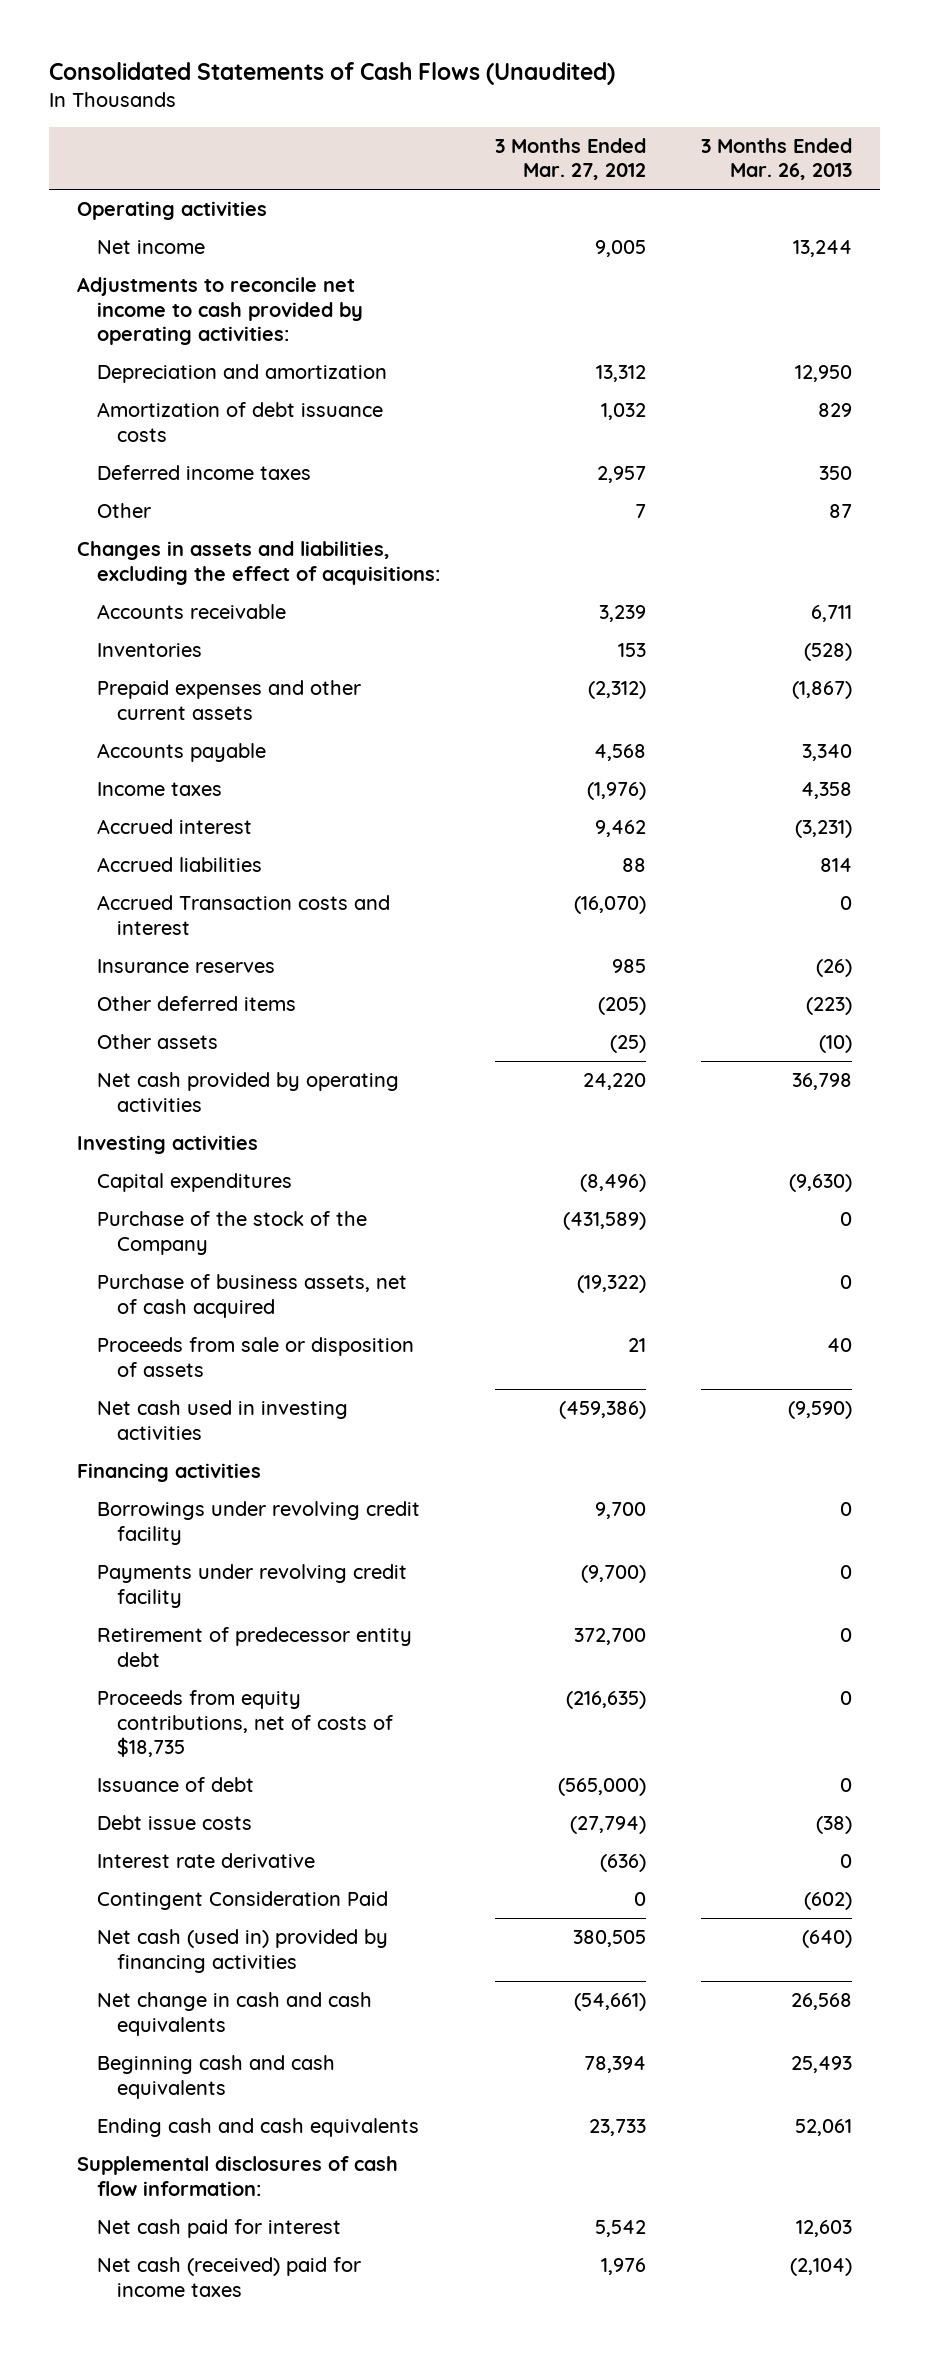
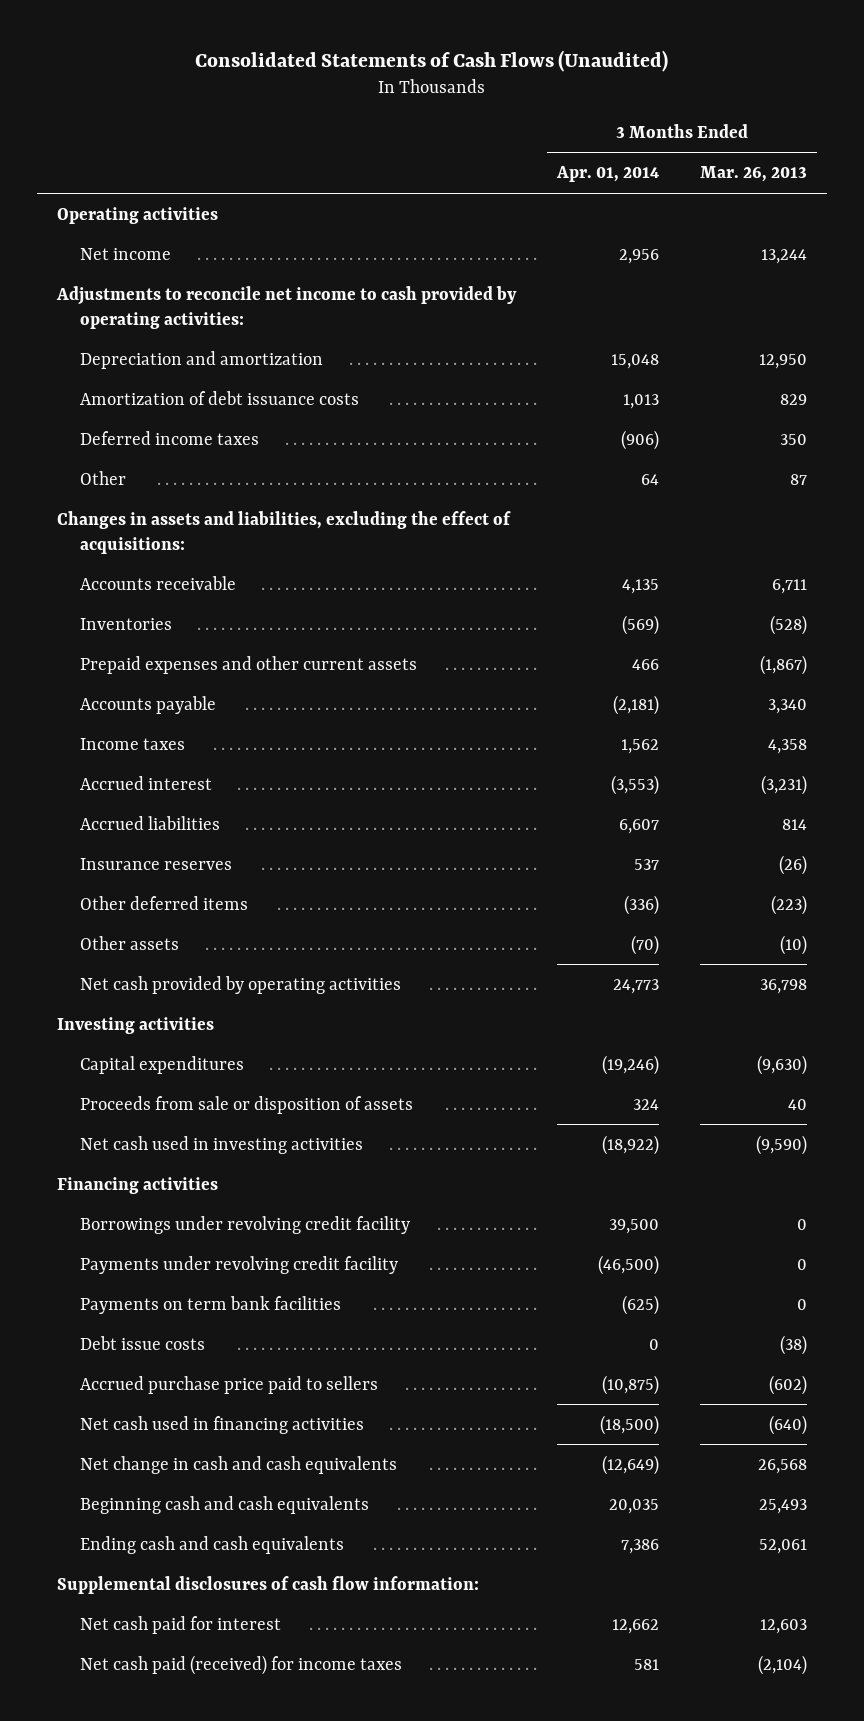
- | 3 Months Ended Mar. 27, 2012 | 3 Months Ended Mar. 26, 2013
+ | 3 Months Ended Apr. 01, 2014 | 3 Months Ended Mar. 26, 2013
- Accrued Transaction costs and interest | (16,070) | 0
- Purchase of the stock of the Company | (431,589) | 0
- Purchase of business assets, net of cash acquired | (19,322) | 0
- Retirement of predecessor entity debt | 372,700 | 0
- Proceeds from equity contributions, net of costs of $18,735 | (216,635) | 0
- Issuance of debt | (565,000) | 0
+ Payments on term bank facilities | (625) | 0
- Interest rate derivative | (636) | 0
- Contingent Consideration Paid | 0 | (602)
- Net cash (used in) provided by financing activities | 380,505 | (640)
+ Accrued purchase price paid to sellers | (10,875) | (602)
+ Net cash used in financing activities | (18,500) | (640)
- Net cash (received) paid for income taxes | 1,976 | (2,104)
+ Net cash paid (received) for income taxes | 581 | (2,104)

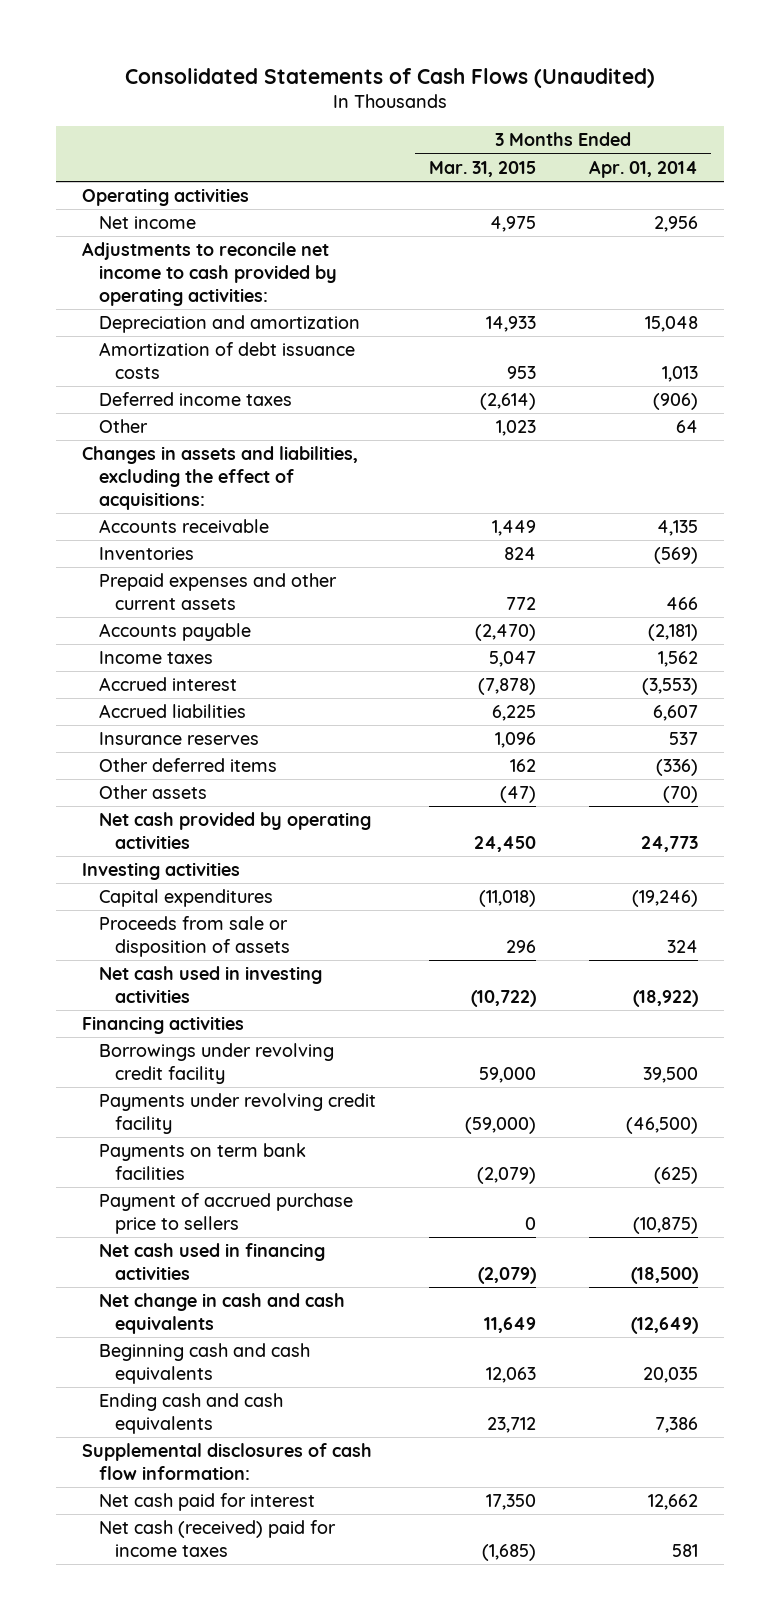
- | 3 Months Ended Apr. 01, 2014 | 3 Months Ended Mar. 26, 2013
+ | 3 Months Ended Mar. 31, 2015 | 3 Months Ended Apr. 01, 2014
- Debt issue costs | 0 | (38)
- Accrued purchase price paid to sellers | (10,875) | (602)
+ Payment of accrued purchase price to sellers | 0 | (10,875)
- Net cash paid (received) for income taxes | 581 | (2,104)
+ Net cash (received) paid for income taxes | (1,685) | 581

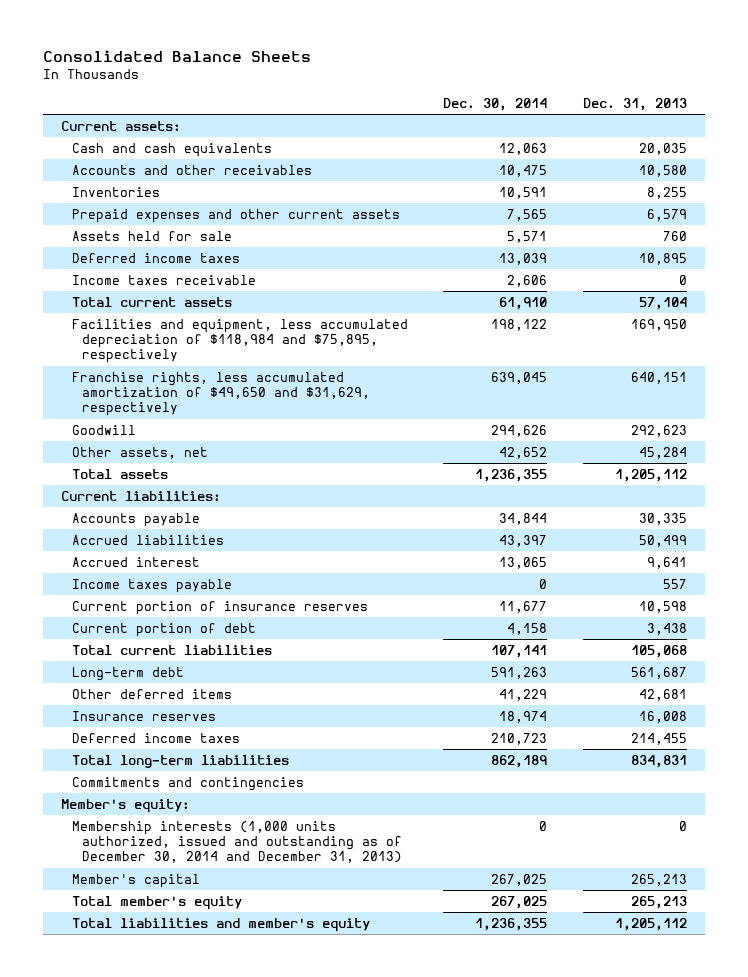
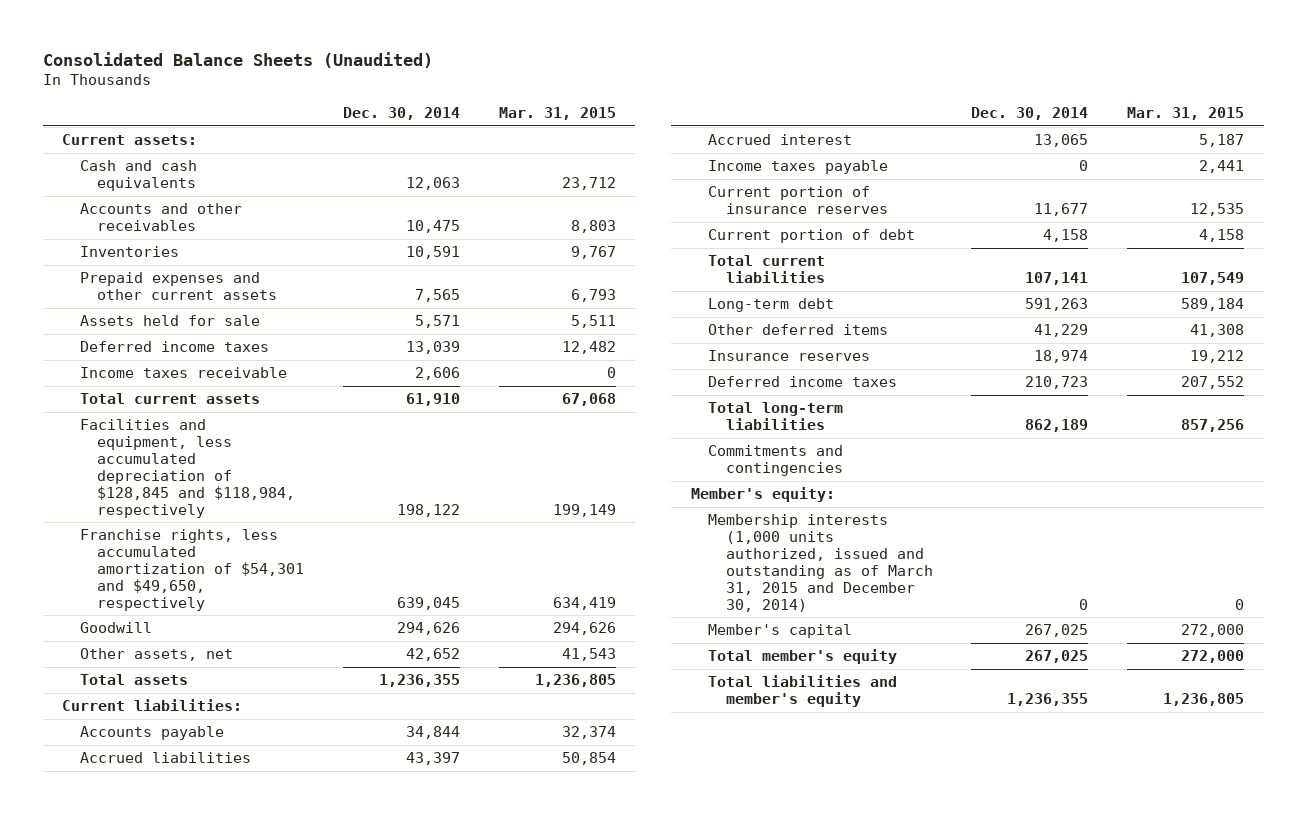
- Consolidated Balance Sheets
+ Consolidated Balance Sheets (Unaudited)
- | Dec. 30, 2014 | Dec. 31, 2013
+ | Dec. 30, 2014 | Mar. 31, 2015
- Facilities and equipment, less accumulated depreciation of $118,984 and $75,895, respectively | 198,122 | 169,950
- Franchise rights, less accumulated amortization of $49,650 and $31,629, respectively | 639,045 | 640,151
+ Facilities and equipment, less accumulated depreciation of $128,845 and $118,984, respectively | 198,122 | 199,149
+ Franchise rights, less accumulated amortization of $54,301 and $49,650, respectively | 639,045 | 634,419
- Membership interests (1,000 units authorized, issued and outstanding as of December 30, 2014 and December 31, 2013) | 0 | 0
+ Membership interests (1,000 units authorized, issued and outstanding as of March 31, 2015 and December 30, 2014) | 0 | 0

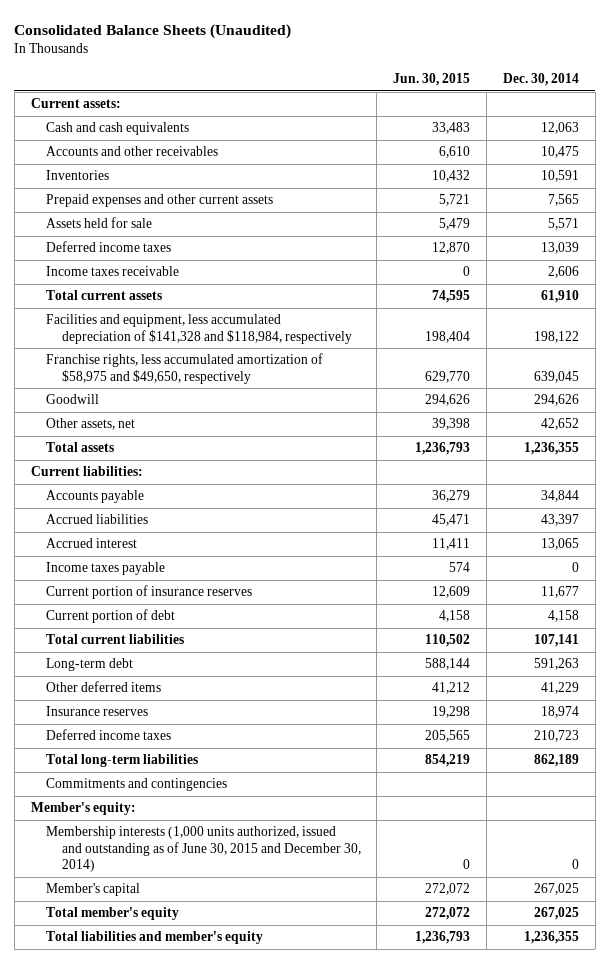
- | Dec. 30, 2014 | Mar. 31, 2015
+ | Jun. 30, 2015 | Dec. 30, 2014
- Facilities and equipment, less accumulated depreciation of $128,845 and $118,984, respectively | 198,122 | 199,149
- Franchise rights, less accumulated amortization of $54,301 and $49,650, respectively | 639,045 | 634,419
+ Facilities and equipment, less accumulated depreciation of $141,328 and $118,984, respectively | 198,404 | 198,122
+ Franchise rights, less accumulated amortization of $58,975 and $49,650, respectively | 629,770 | 639,045
- Membership interests (1,000 units authorized, issued and outstanding as of March 31, 2015 and December 30, 2014) | 0 | 0
+ Membership interests (1,000 units authorized, issued and outstanding as of June 30, 2015 and December 30, 2014) | 0 | 0

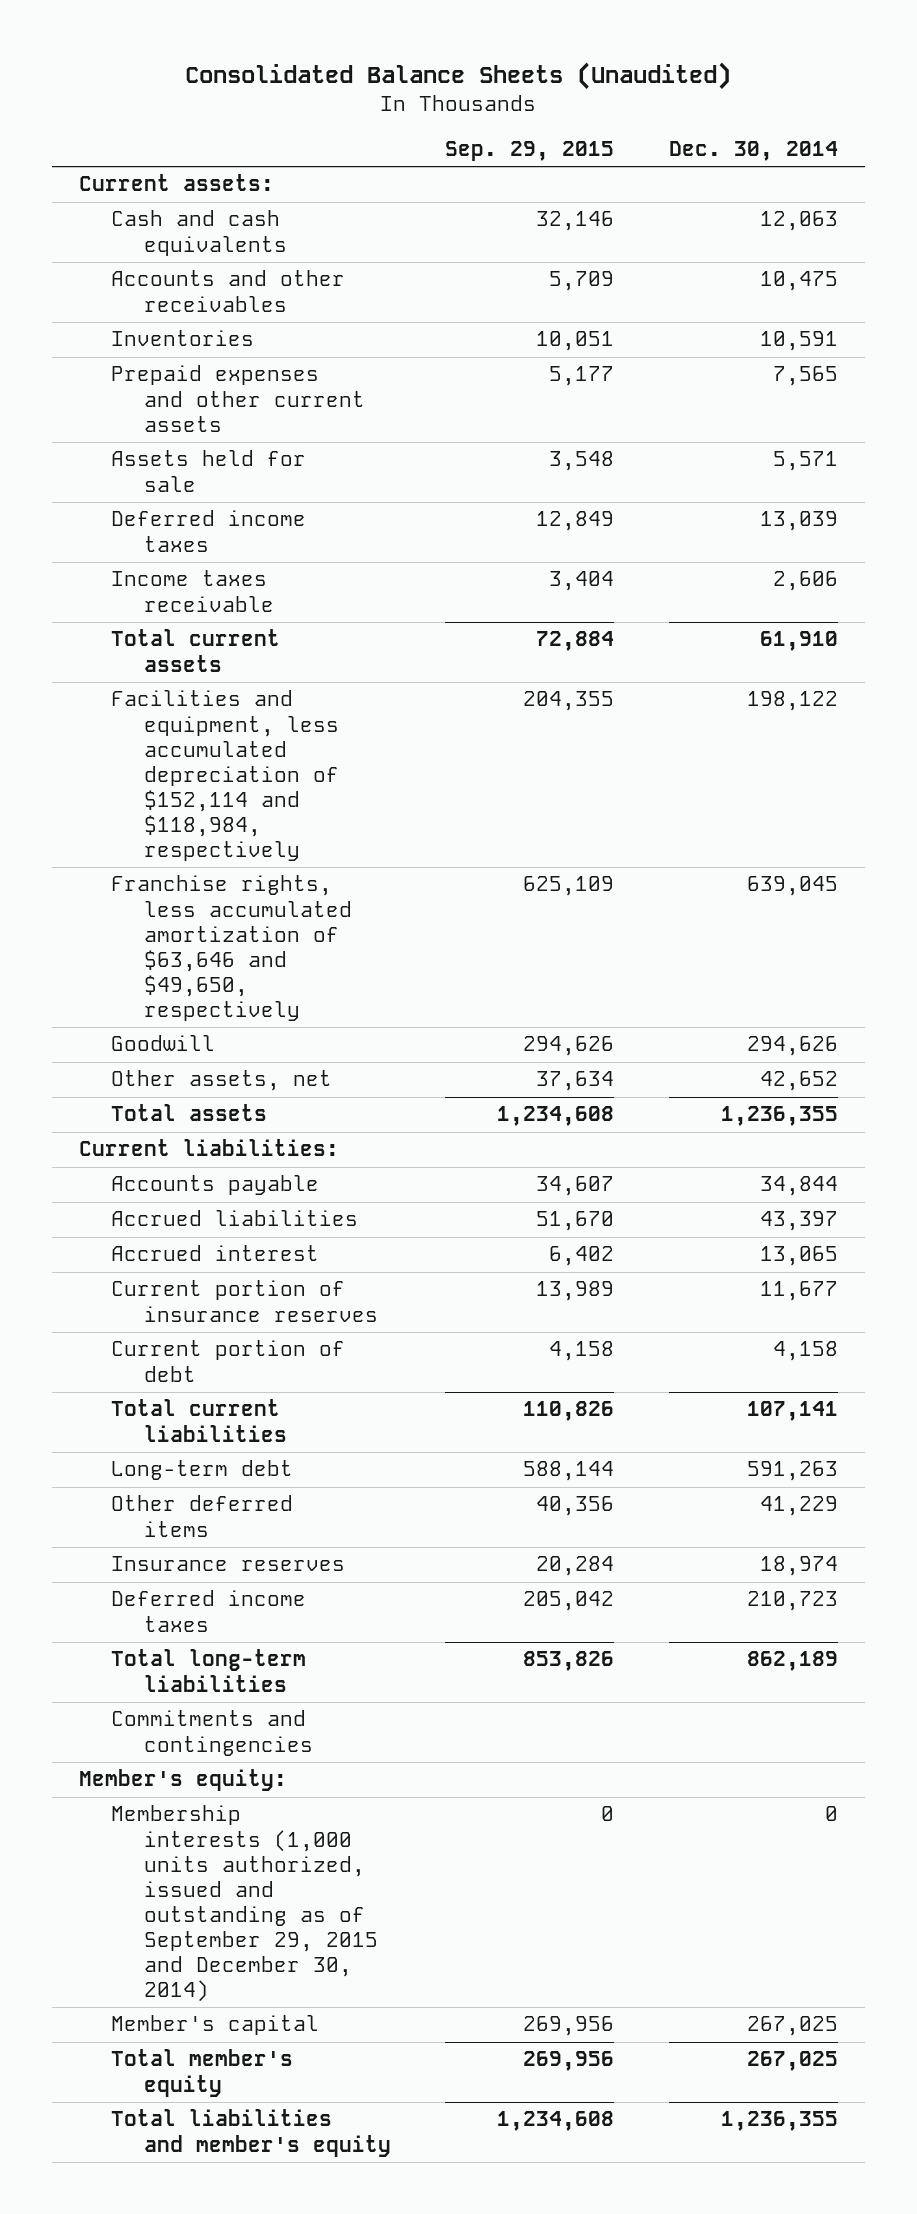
- | Jun. 30, 2015 | Dec. 30, 2014
+ | Sep. 29, 2015 | Dec. 30, 2014
- Facilities and equipment, less accumulated depreciation of $141,328 and $118,984, respectively | 198,404 | 198,122
- Franchise rights, less accumulated amortization of $58,975 and $49,650, respectively | 629,770 | 639,045
+ Facilities and equipment, less accumulated depreciation of $152,114 and $118,984, respectively | 204,355 | 198,122
+ Franchise rights, less accumulated amortization of $63,646 and $49,650, respectively | 625,109 | 639,045
- Income taxes payable | 574 | 0
- Membership interests (1,000 units authorized, issued and outstanding as of June 30, 2015 and December 30, 2014) | 0 | 0
+ Membership interests (1,000 units authorized, issued and outstanding as of September 29, 2015 and December 30, 2014) | 0 | 0

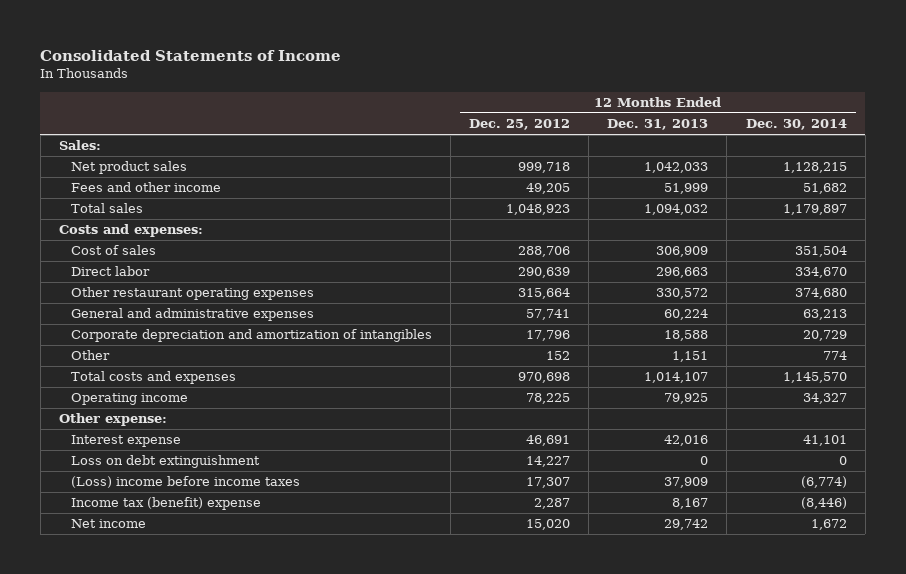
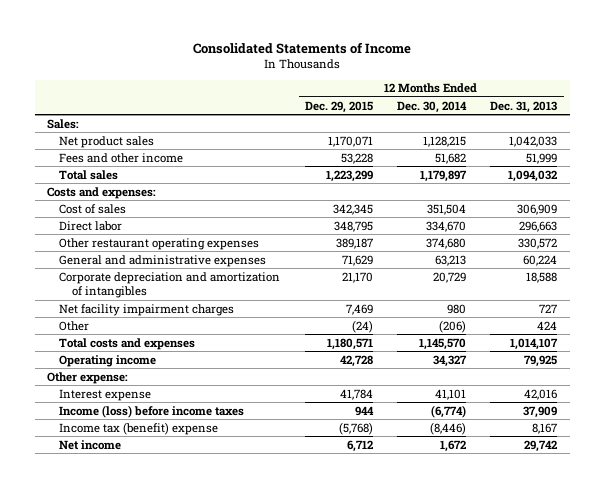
- | 12 Months Ended Dec. 25, 2012 | 12 Months Ended Dec. 31, 2013 | 12 Months Ended Dec. 30, 2014
+ | 12 Months Ended Dec. 29, 2015 | 12 Months Ended Dec. 30, 2014 | 12 Months Ended Dec. 31, 2013
- Other | 152 | 1,151 | 774
+ Net facility impairment charges | 7,469 | 980 | 727
+ Other | (24) | (206) | 424
- Loss on debt extinguishment | 14,227 | 0 | 0
- (Loss) income before income taxes | 17,307 | 37,909 | (6,774)
+ Income (loss) before income taxes | 944 | (6,774) | 37,909

